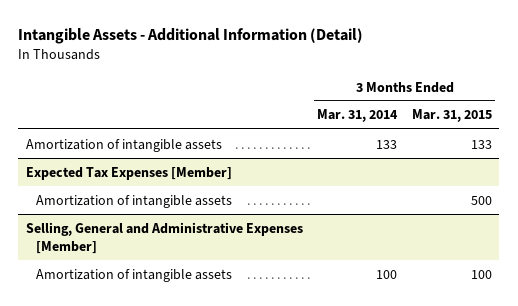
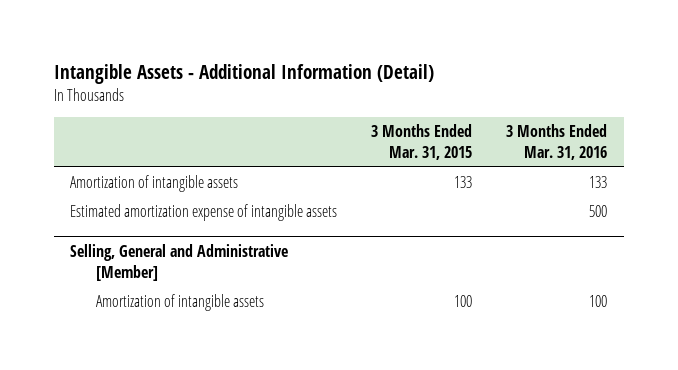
- | 3 Months Ended Mar. 31, 2014 | 3 Months Ended Mar. 31, 2015
+ | 3 Months Ended Mar. 31, 2015 | 3 Months Ended Mar. 31, 2016
- Expected Tax Expenses [Member]
- Amortization of intangible assets | | 500
- Selling, General and Administrative Expenses [Member]
+ Estimated amortization expense of intangible assets | | 500
+ Selling, General and Administrative [Member]

